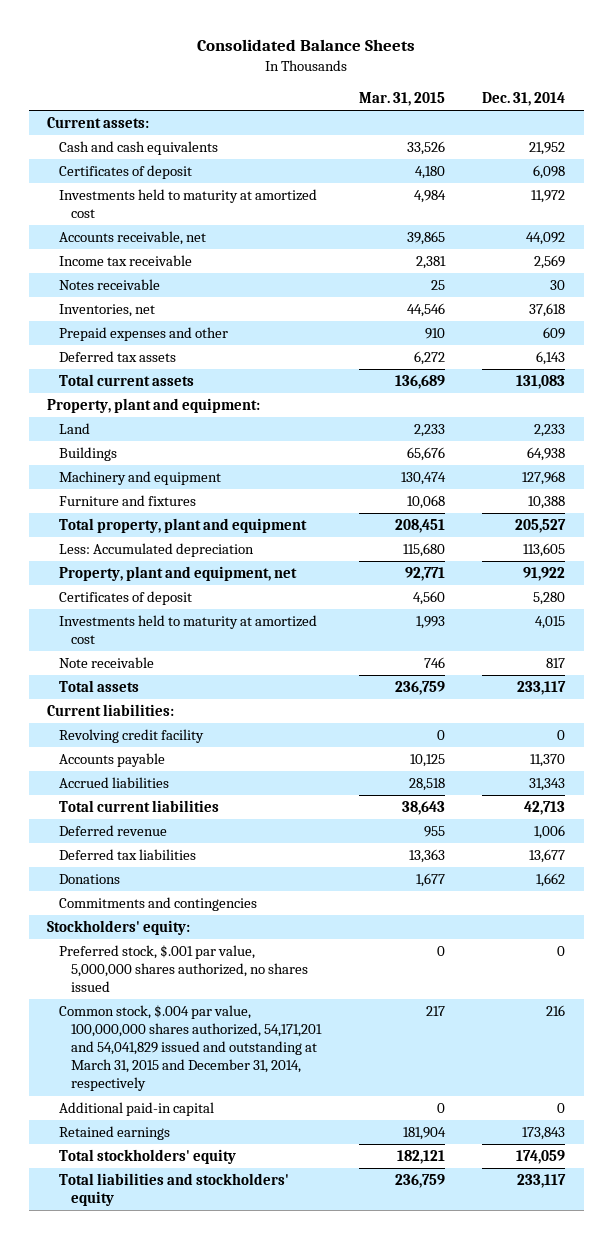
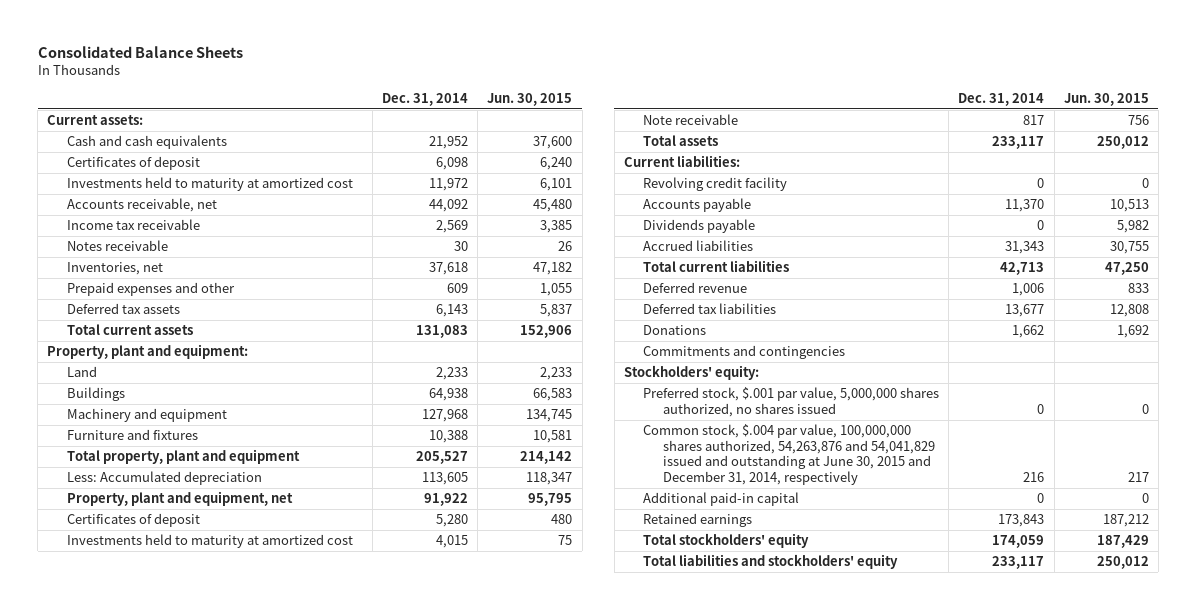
- | Mar. 31, 2015 | Dec. 31, 2014
+ | Dec. 31, 2014 | Jun. 30, 2015
+ Dividends payable | 0 | 5,982
- Common stock, $.004 par value, 100,000,000 shares authorized, 54,171,201 and 54,041,829 issued and outstanding at March 31, 2015 and December 31, 2014, respectively | 217 | 216
+ Common stock, $.004 par value, 100,000,000 shares authorized, 54,263,876 and 54,041,829 issued and outstanding at June 30, 2015 and December 31, 2014, respectively | 216 | 217

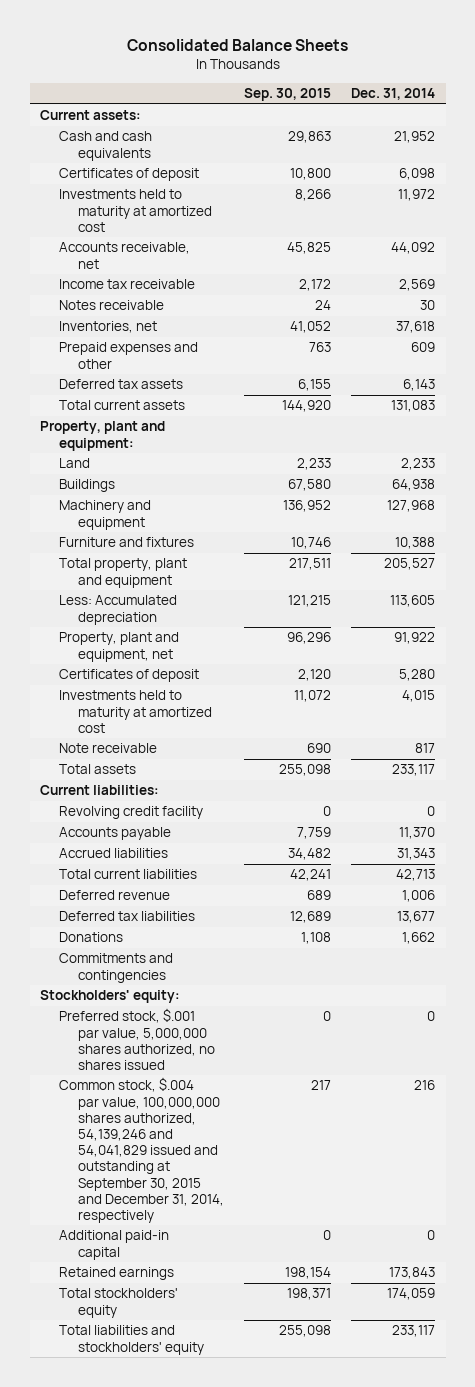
- | Dec. 31, 2014 | Jun. 30, 2015
+ | Sep. 30, 2015 | Dec. 31, 2014
- Dividends payable | 0 | 5,982
- Common stock, $.004 par value, 100,000,000 shares authorized, 54,263,876 and 54,041,829 issued and outstanding at June 30, 2015 and December 31, 2014, respectively | 216 | 217
+ Common stock, $.004 par value, 100,000,000 shares authorized, 54,139,246 and 54,041,829 issued and outstanding at September 30, 2015 and December 31, 2014, respectively | 217 | 216

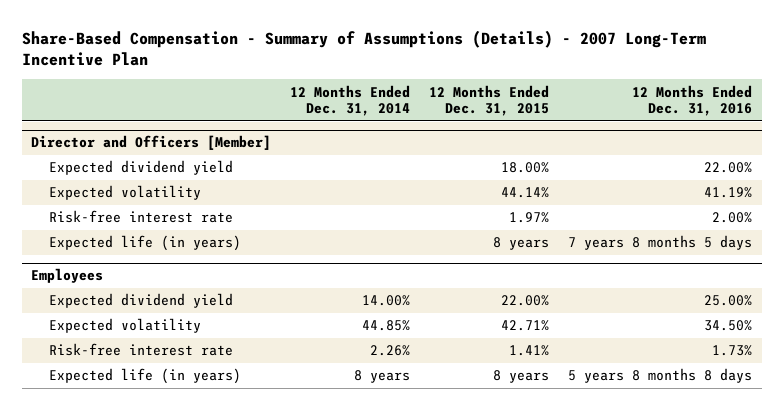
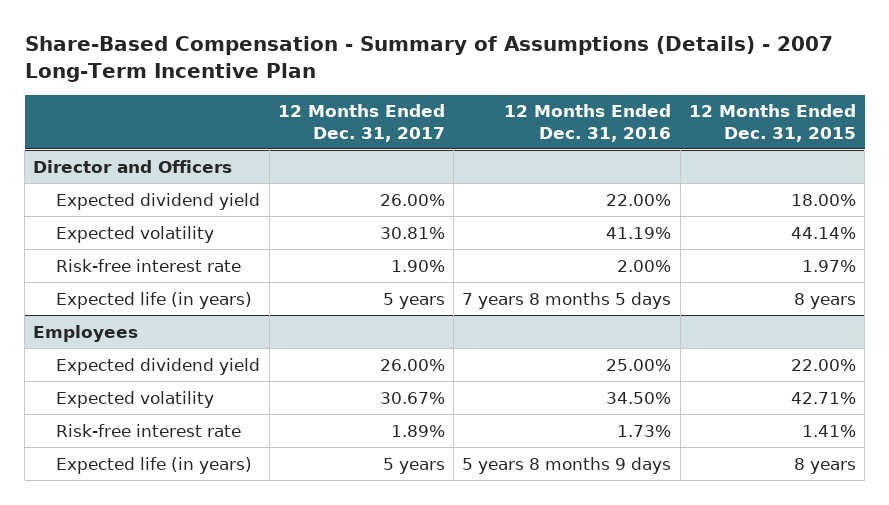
- | 12 Months Ended Dec. 31, 2014 | 12 Months Ended Dec. 31, 2015 | 12 Months Ended Dec. 31, 2016
+ | 12 Months Ended Dec. 31, 2017 | 12 Months Ended Dec. 31, 2016 | 12 Months Ended Dec. 31, 2015
- Director and Officers [Member]
+ Director and Officers
@ Employees
- Expected life (in years) | 8 years | 8 years | 5 years 8 months 8 days
+ Expected life (in years) | 5 years | 5 years 8 months 9 days | 8 years

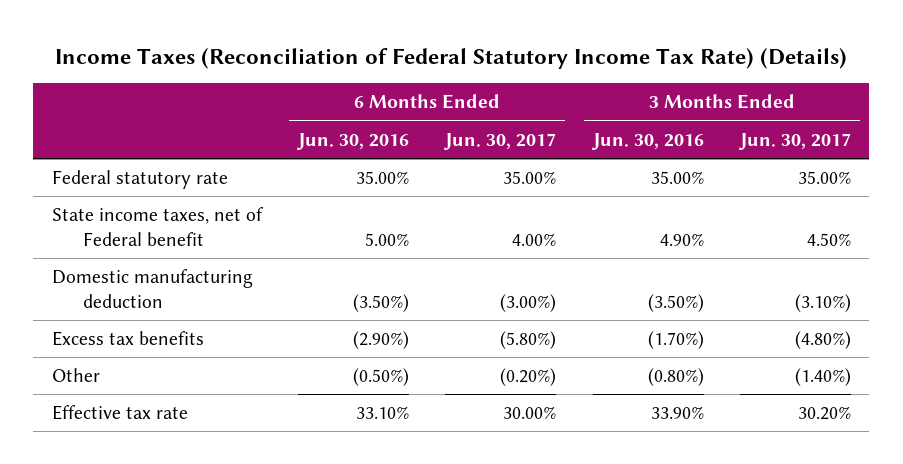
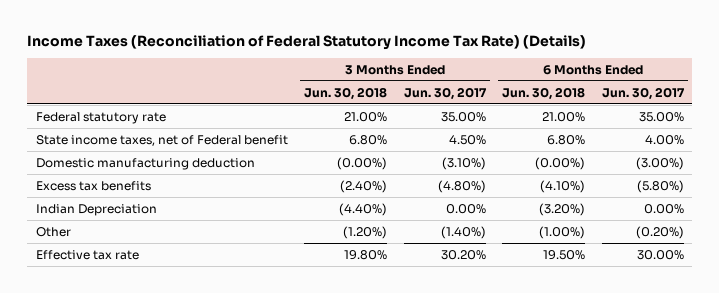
- | 6 Months Ended Jun. 30, 2016 | 6 Months Ended Jun. 30, 2017 | 3 Months Ended Jun. 30, 2016 | 3 Months Ended Jun. 30, 2017
+ | 3 Months Ended Jun. 30, 2018 | 3 Months Ended Jun. 30, 2017 | 6 Months Ended Jun. 30, 2018 | 6 Months Ended Jun. 30, 2017
+ Indian Depreciation | (4.40%) | 0.00% | (3.20%) | 0.00%

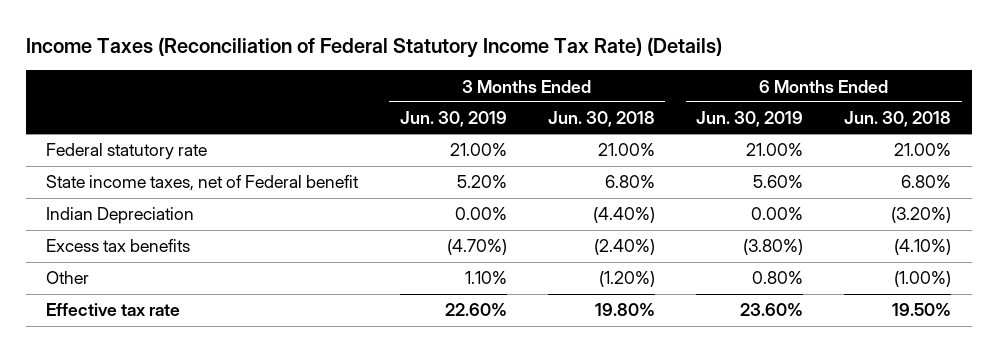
- | 3 Months Ended Jun. 30, 2018 | 3 Months Ended Jun. 30, 2017 | 6 Months Ended Jun. 30, 2018 | 6 Months Ended Jun. 30, 2017
+ | 3 Months Ended Jun. 30, 2019 | 3 Months Ended Jun. 30, 2018 | 6 Months Ended Jun. 30, 2019 | 6 Months Ended Jun. 30, 2018
- Domestic manufacturing deduction | (0.00%) | (3.10%) | (0.00%) | (3.00%)
moved down: Excess tax benefits | (4.70%) | (2.40%) | (3.80%) | (4.10%)

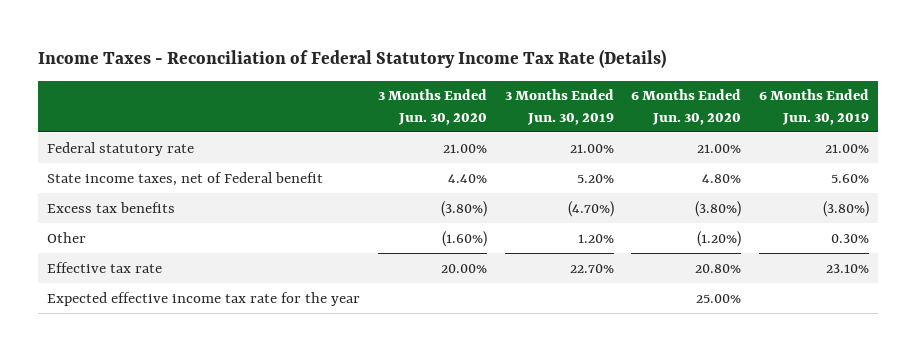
- Income Taxes (Reconciliation of Federal Statutory Income Tax Rate) (Details)
+ Income Taxes - Reconciliation of Federal Statutory Income Tax Rate (Details)
- | 3 Months Ended Jun. 30, 2019 | 3 Months Ended Jun. 30, 2018 | 6 Months Ended Jun. 30, 2019 | 6 Months Ended Jun. 30, 2018
+ | 3 Months Ended Jun. 30, 2020 | 3 Months Ended Jun. 30, 2019 | 6 Months Ended Jun. 30, 2020 | 6 Months Ended Jun. 30, 2019
- Indian Depreciation | 0.00% | (4.40%) | 0.00% | (3.20%)
- Other | 1.10% | (1.20%) | 0.80% | (1.00%)
- Effective tax rate | 22.60% | 19.80% | 23.60% | 19.50%
+ Other | (1.60%) | 1.20% | (1.20%) | 0.30%
+ Effective tax rate | 20.00% | 22.70% | 20.80% | 23.10%
+ Expected effective income tax rate for the year | | | 25.00% |

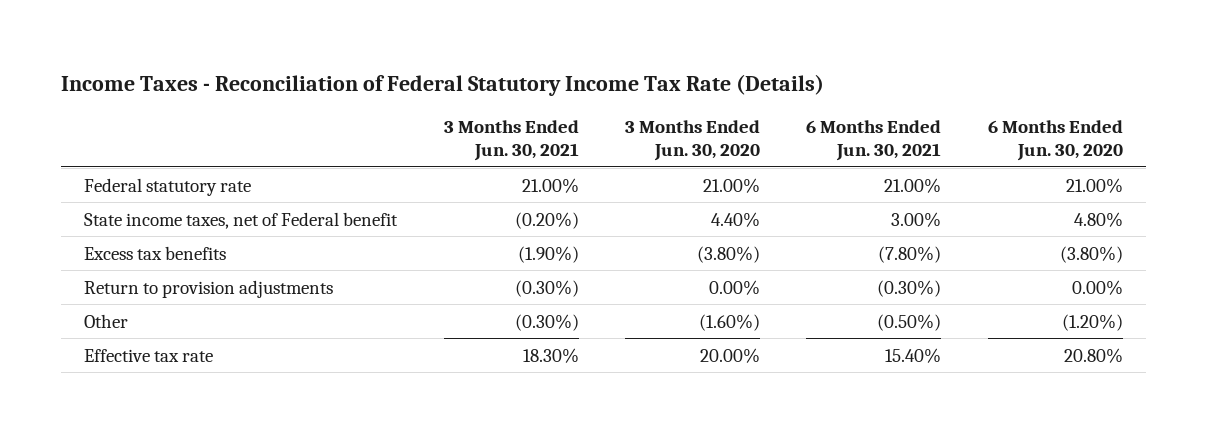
- | 3 Months Ended Jun. 30, 2020 | 3 Months Ended Jun. 30, 2019 | 6 Months Ended Jun. 30, 2020 | 6 Months Ended Jun. 30, 2019
+ | 3 Months Ended Jun. 30, 2021 | 3 Months Ended Jun. 30, 2020 | 6 Months Ended Jun. 30, 2021 | 6 Months Ended Jun. 30, 2020
+ Return to provision adjustments | (0.30%) | 0.00% | (0.30%) | 0.00%
- Expected effective income tax rate for the year | | | 25.00% |

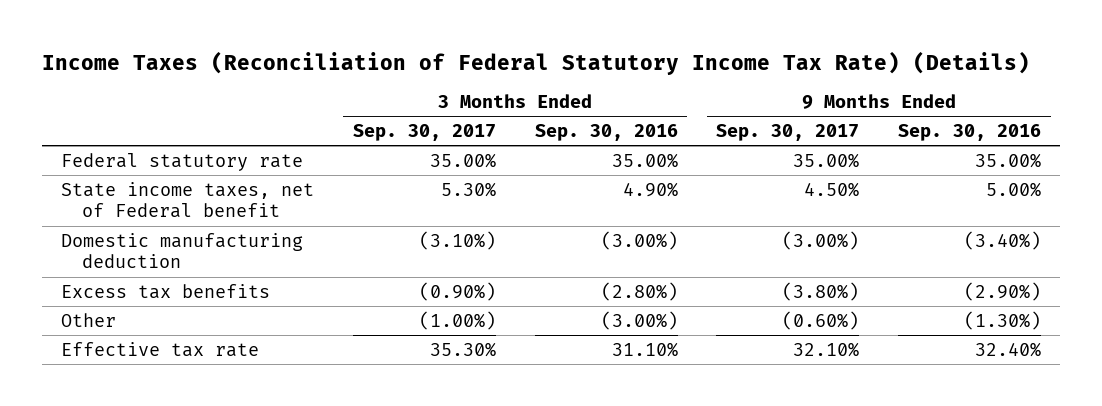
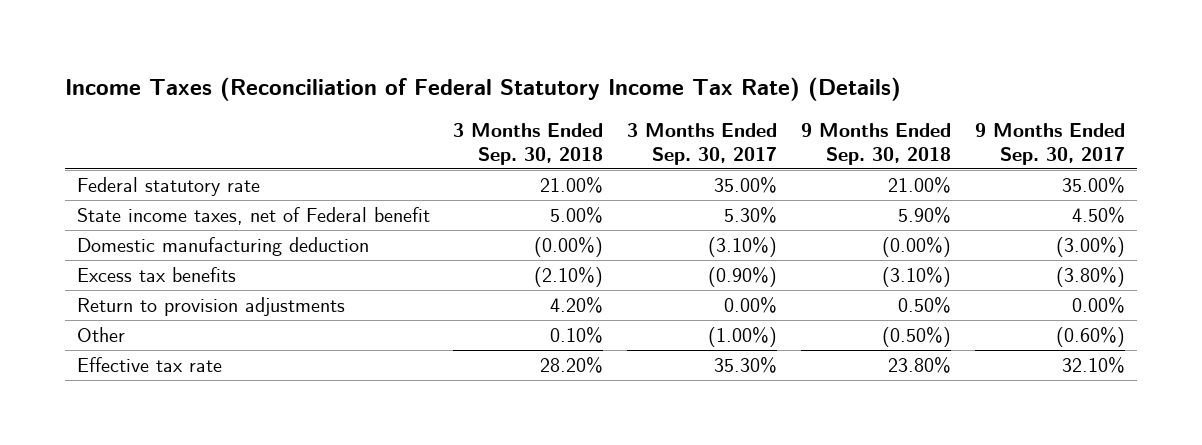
- | 3 Months Ended Sep. 30, 2017 | 3 Months Ended Sep. 30, 2016 | 9 Months Ended Sep. 30, 2017 | 9 Months Ended Sep. 30, 2016
+ | 3 Months Ended Sep. 30, 2018 | 3 Months Ended Sep. 30, 2017 | 9 Months Ended Sep. 30, 2018 | 9 Months Ended Sep. 30, 2017
+ Return to provision adjustments | 4.20% | 0.00% | 0.50% | 0.00%

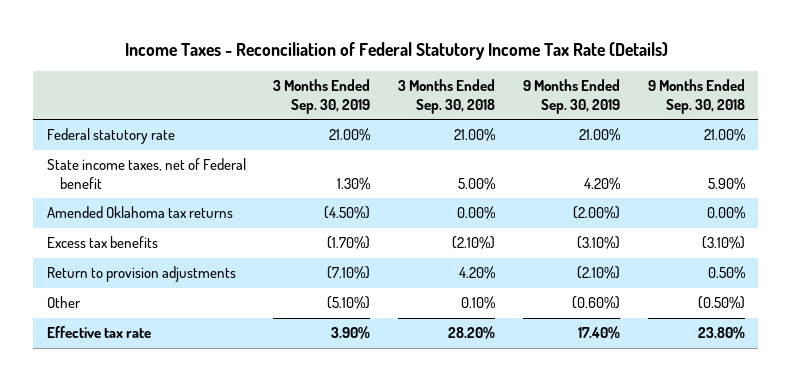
- Income Taxes (Reconciliation of Federal Statutory Income Tax Rate) (Details)
+ Income Taxes - Reconciliation of Federal Statutory Income Tax Rate (Details)
- | 3 Months Ended Sep. 30, 2018 | 3 Months Ended Sep. 30, 2017 | 9 Months Ended Sep. 30, 2018 | 9 Months Ended Sep. 30, 2017
+ | 3 Months Ended Sep. 30, 2019 | 3 Months Ended Sep. 30, 2018 | 9 Months Ended Sep. 30, 2019 | 9 Months Ended Sep. 30, 2018
- Domestic manufacturing deduction | (0.00%) | (3.10%) | (0.00%) | (3.00%)
+ Amended Oklahoma tax returns | (4.50%) | 0.00% | (2.00%) | 0.00%

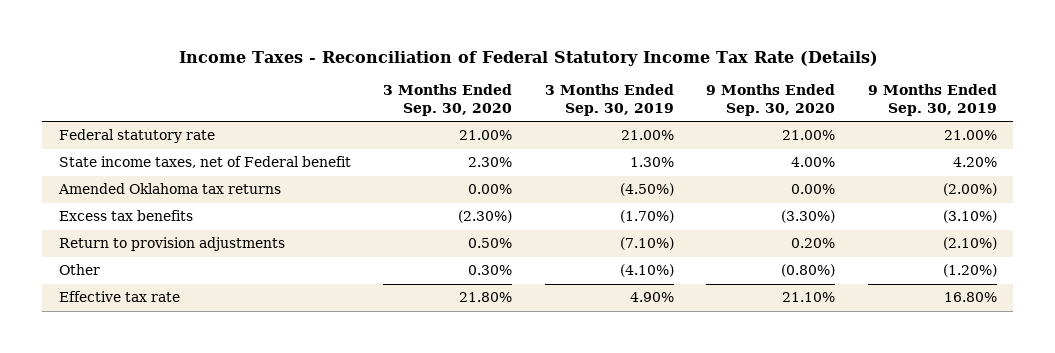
- | 3 Months Ended Sep. 30, 2019 | 3 Months Ended Sep. 30, 2018 | 9 Months Ended Sep. 30, 2019 | 9 Months Ended Sep. 30, 2018
+ | 3 Months Ended Sep. 30, 2020 | 3 Months Ended Sep. 30, 2019 | 9 Months Ended Sep. 30, 2020 | 9 Months Ended Sep. 30, 2019
- Other | (5.10%) | 0.10% | (0.60%) | (0.50%)
- Effective tax rate | 3.90% | 28.20% | 17.40% | 23.80%
+ Other | 0.30% | (4.10%) | (0.80%) | (1.20%)
+ Effective tax rate | 21.80% | 4.90% | 21.10% | 16.80%

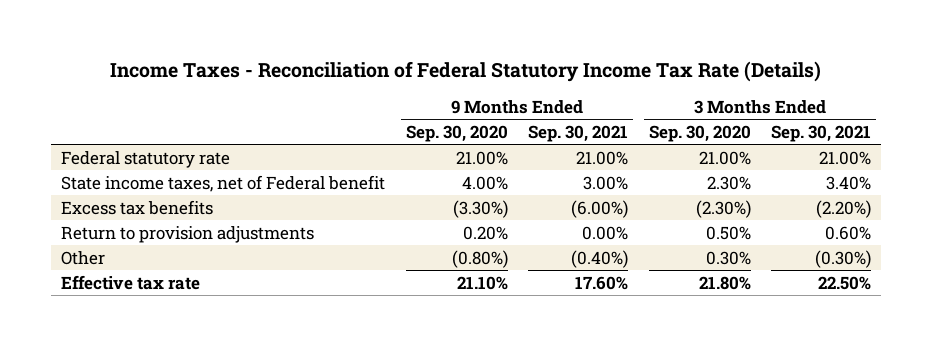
- | 3 Months Ended Sep. 30, 2020 | 3 Months Ended Sep. 30, 2019 | 9 Months Ended Sep. 30, 2020 | 9 Months Ended Sep. 30, 2019
+ | 9 Months Ended Sep. 30, 2020 | 9 Months Ended Sep. 30, 2021 | 3 Months Ended Sep. 30, 2020 | 3 Months Ended Sep. 30, 2021
- Amended Oklahoma tax returns | 0.00% | (4.50%) | 0.00% | (2.00%)

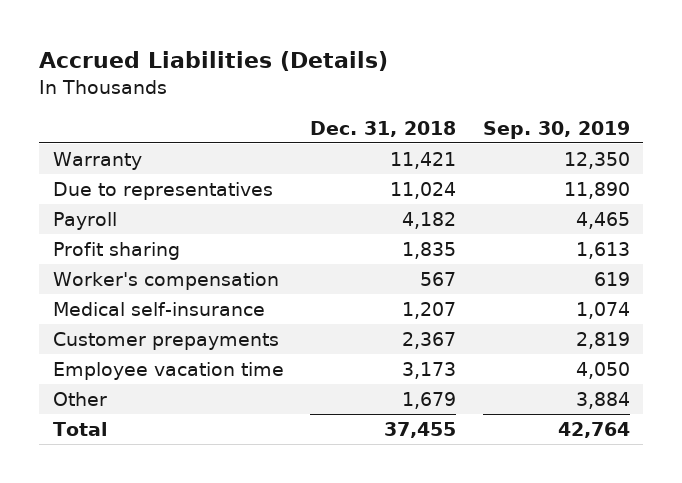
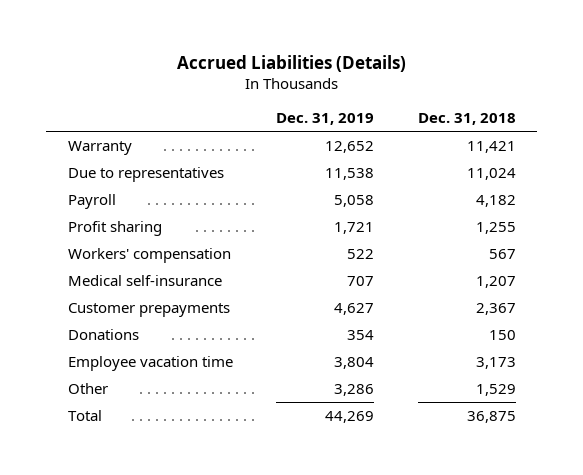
- | Dec. 31, 2018 | Sep. 30, 2019
+ | Dec. 31, 2019 | Dec. 31, 2018
- Profit sharing | 1,835 | 1,613
- Worker's compensation | 567 | 619
+ Profit sharing | 1,721 | 1,255
+ Workers' compensation | 522 | 567
+ Donations | 354 | 150
- Other | 1,679 | 3,884
- Total | 37,455 | 42,764
+ Other | 3,286 | 1,529
+ Total | 44,269 | 36,875

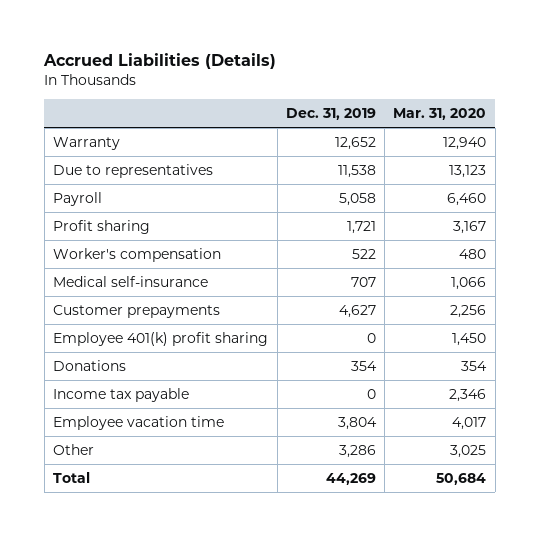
- | Dec. 31, 2019 | Dec. 31, 2018
+ | Dec. 31, 2019 | Mar. 31, 2020
- Workers' compensation | 522 | 567
+ Worker's compensation | 522 | 480
+ Employee 401(k) profit sharing | 0 | 1,450
+ Income tax payable | 0 | 2,346

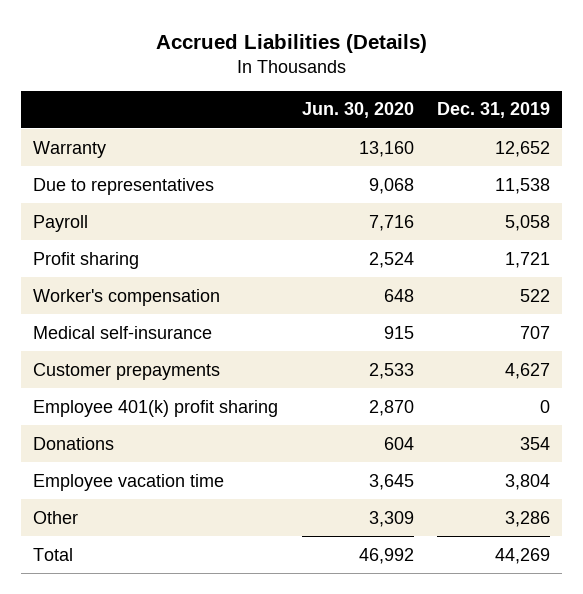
- | Dec. 31, 2019 | Mar. 31, 2020
+ | Jun. 30, 2020 | Dec. 31, 2019
- Income tax payable | 0 | 2,346

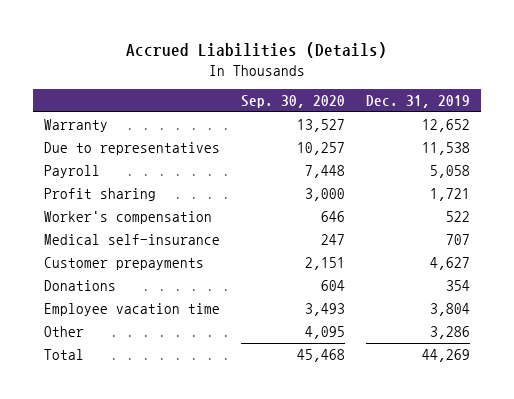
- | Jun. 30, 2020 | Dec. 31, 2019
+ | Sep. 30, 2020 | Dec. 31, 2019
- Employee 401(k) profit sharing | 2,870 | 0

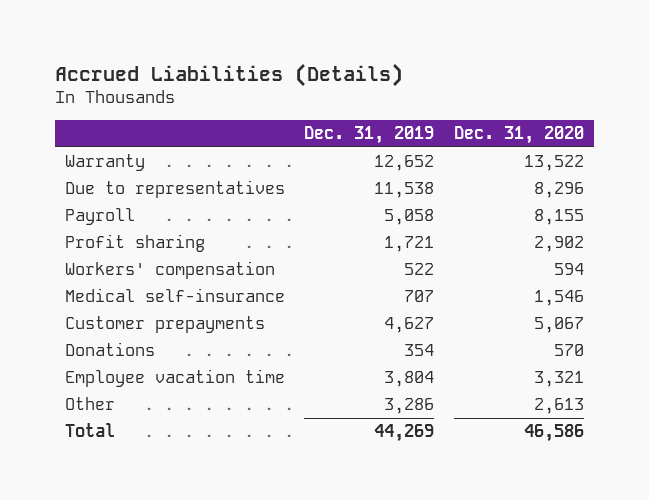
- | Sep. 30, 2020 | Dec. 31, 2019
+ | Dec. 31, 2019 | Dec. 31, 2020
- Worker's compensation | 646 | 522
+ Workers' compensation | 522 | 594

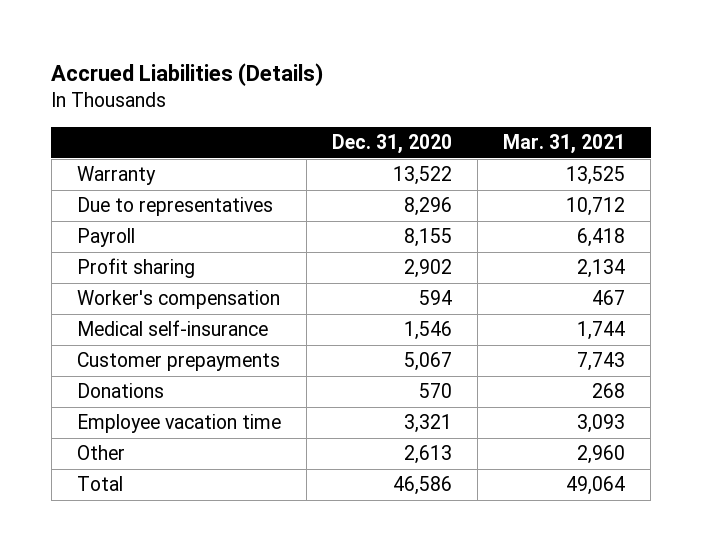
- | Dec. 31, 2019 | Dec. 31, 2020
+ | Dec. 31, 2020 | Mar. 31, 2021
- Workers' compensation | 522 | 594
+ Worker's compensation | 594 | 467

